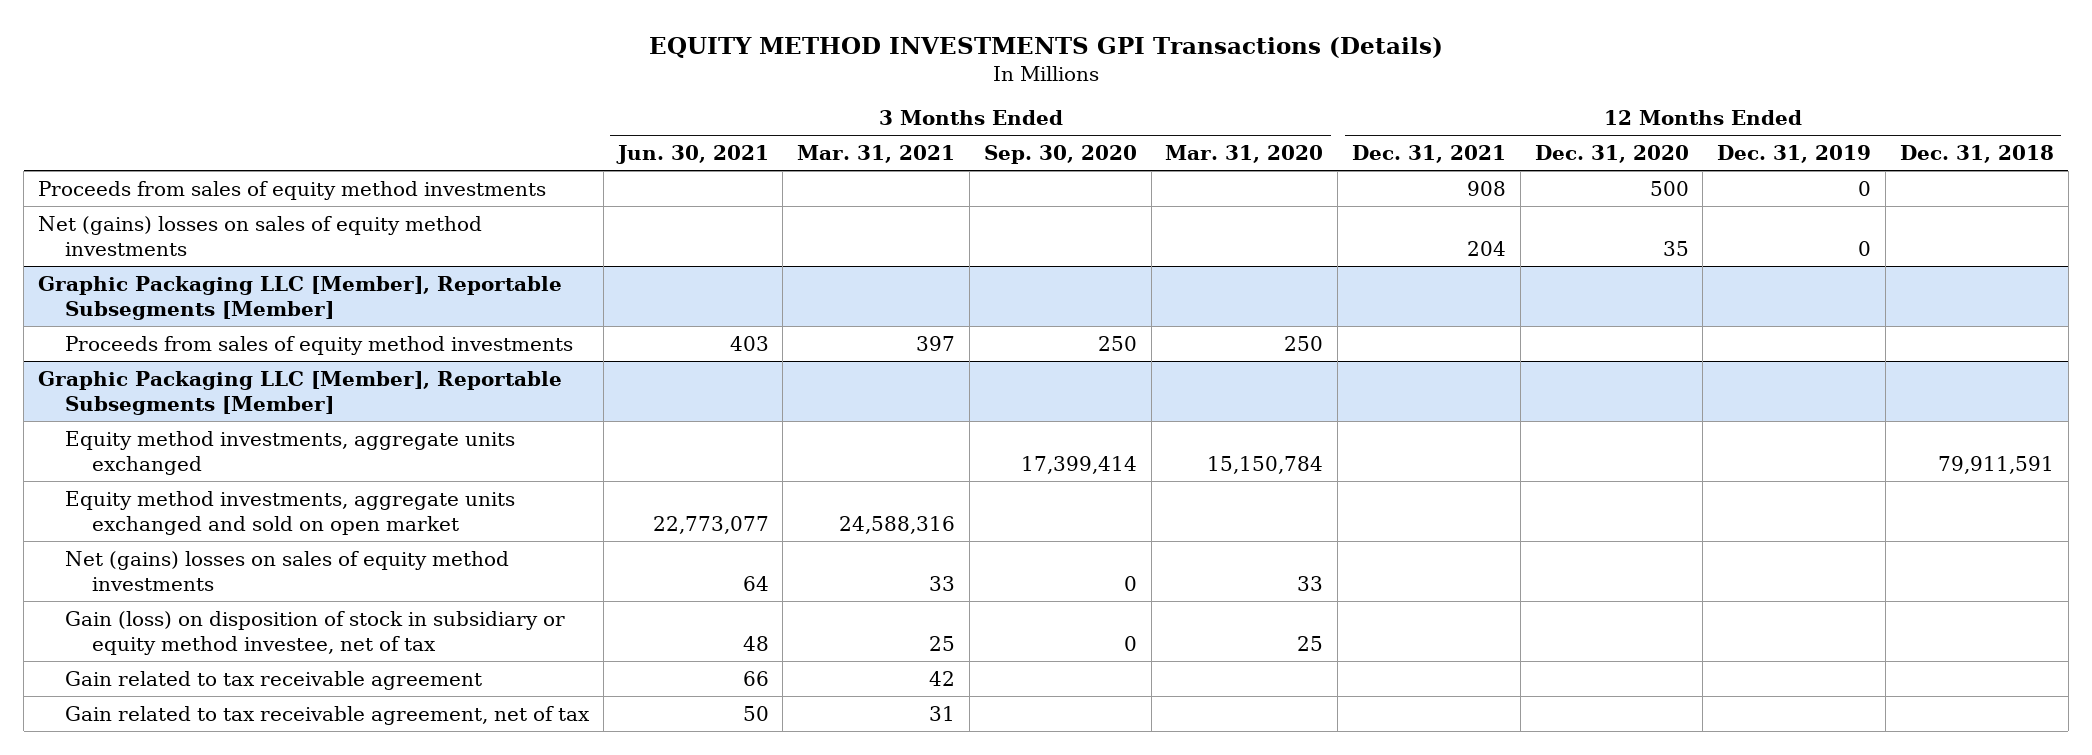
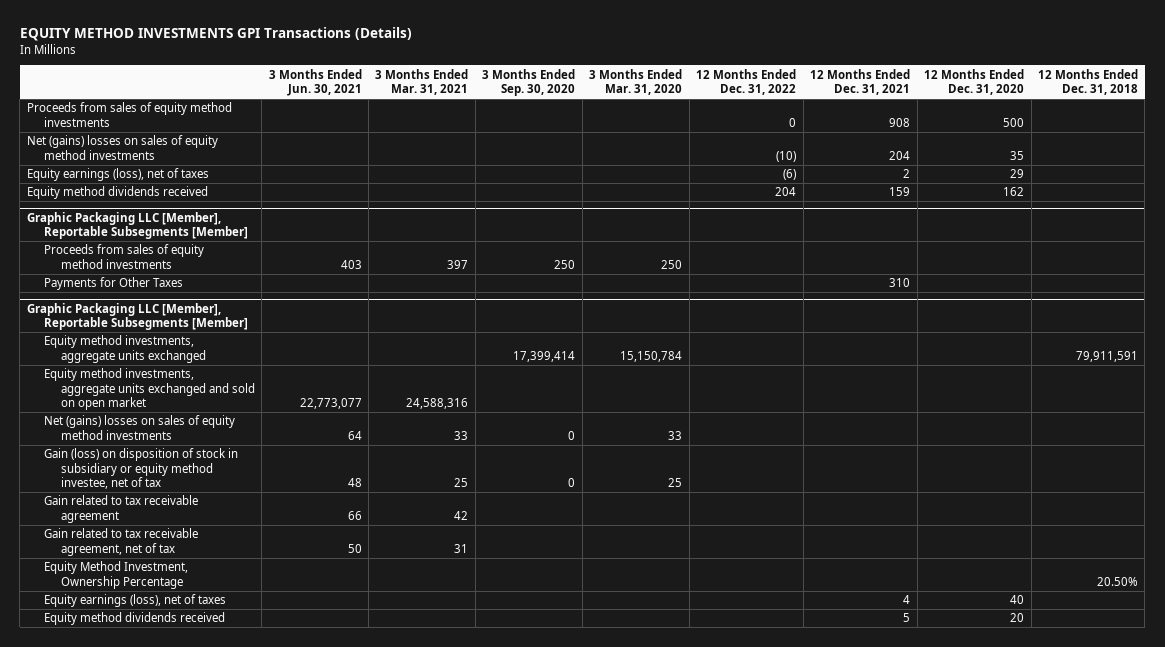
- | 3 Months Ended Jun. 30, 2021 | 3 Months Ended Mar. 31, 2021 | 3 Months Ended Sep. 30, 2020 | 3 Months Ended Mar. 31, 2020 | 12 Months Ended Dec. 31, 2021 | 12 Months Ended Dec. 31, 2020 | 12 Months Ended Dec. 31, 2019 | 12 Months Ended Dec. 31, 2018
+ | 3 Months Ended Jun. 30, 2021 | 3 Months Ended Mar. 31, 2021 | 3 Months Ended Sep. 30, 2020 | 3 Months Ended Mar. 31, 2020 | 12 Months Ended Dec. 31, 2022 | 12 Months Ended Dec. 31, 2021 | 12 Months Ended Dec. 31, 2020 | 12 Months Ended Dec. 31, 2018
+ Equity earnings (loss), net of taxes | | | | | (6) | 2 | 29 |
+ Equity method dividends received | | | | | 204 | 159 | 162 |
@ Graphic Packaging LLC [Member], Reportable Subsegments [Member]
+ Payments for Other Taxes | | | | | | 310 | |
+ Equity Method Investment, Ownership Percentage | | | | | | | | 20.50%
+ Equity earnings (loss), net of taxes | | | | | | 4 | 40 |
+ Equity method dividends received | | | | | | 5 | 20 |

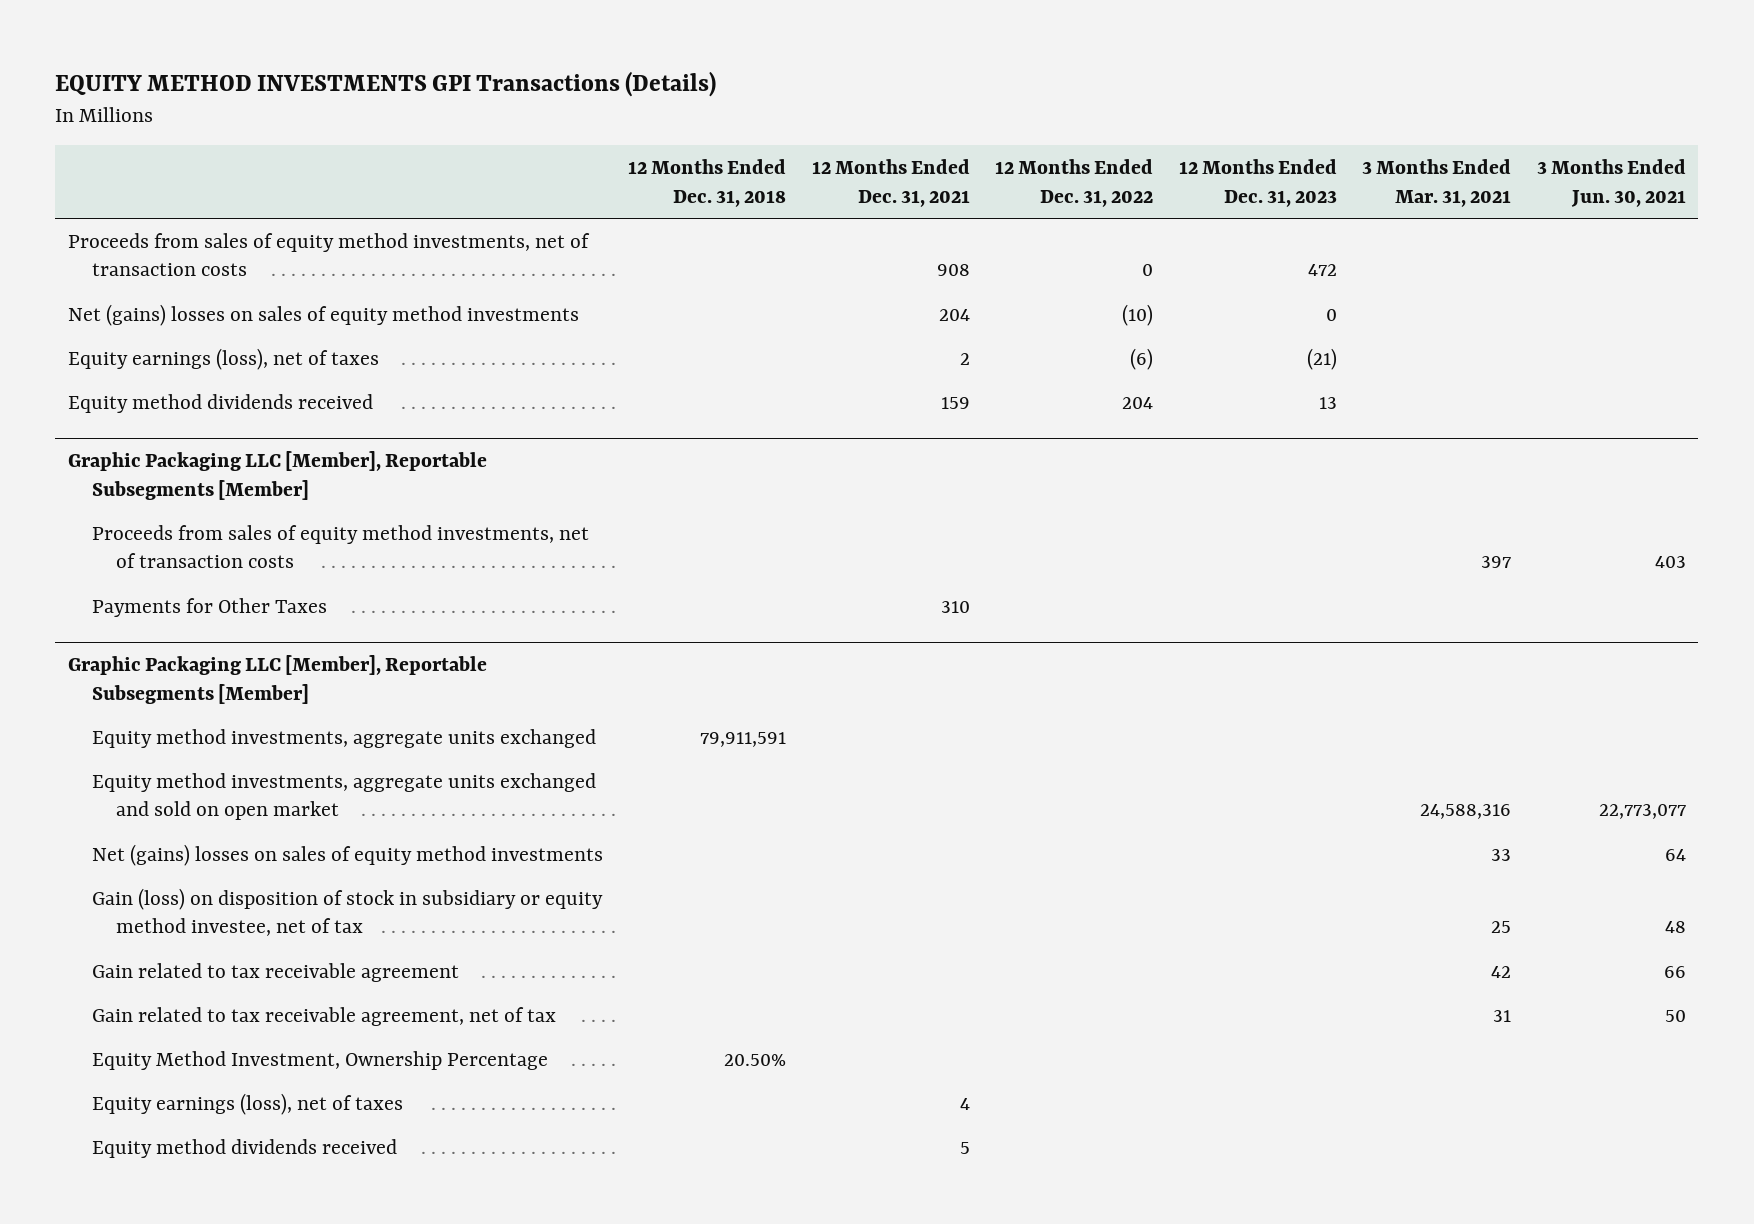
- | 3 Months Ended Jun. 30, 2021 | 3 Months Ended Mar. 31, 2021 | 3 Months Ended Sep. 30, 2020 | 3 Months Ended Mar. 31, 2020 | 12 Months Ended Dec. 31, 2022 | 12 Months Ended Dec. 31, 2021 | 12 Months Ended Dec. 31, 2020 | 12 Months Ended Dec. 31, 2018
+ | 12 Months Ended Dec. 31, 2018 | 12 Months Ended Dec. 31, 2021 | 12 Months Ended Dec. 31, 2022 | 12 Months Ended Dec. 31, 2023 | 3 Months Ended Mar. 31, 2021 | 3 Months Ended Jun. 30, 2021
- Proceeds from sales of equity method investments | | | | | 0 | 908 | 500 |
+ Proceeds from sales of equity method investments, net of transaction costs | | 908 | 0 | 472 | |
@ Graphic Packaging LLC [Member], Reportable Subsegments [Member]
- Proceeds from sales of equity method investments | 403 | 397 | 250 | 250 | | | |
+ Proceeds from sales of equity method investments, net of transaction costs | | | | | 397 | 403

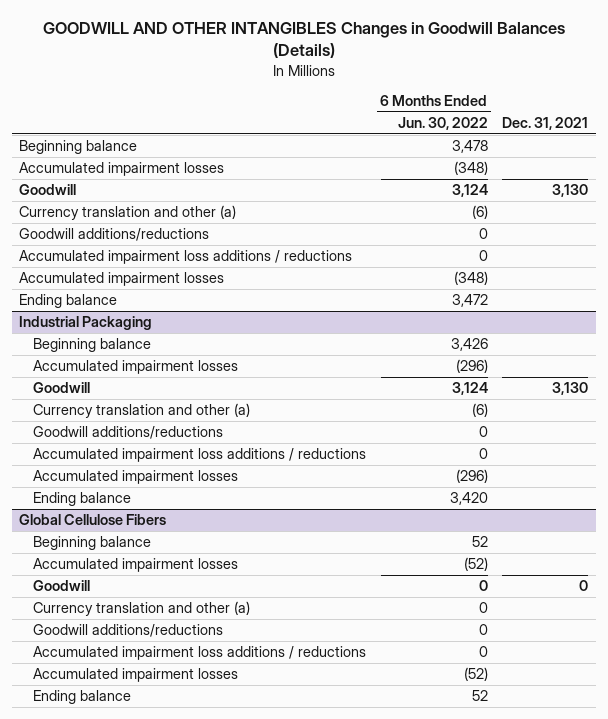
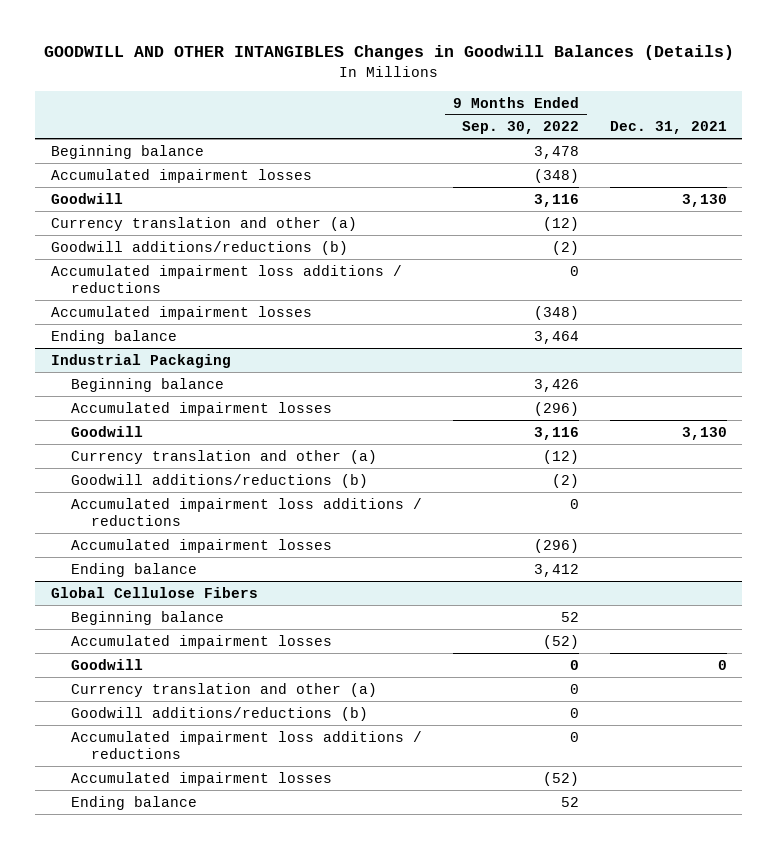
- | 6 Months Ended Jun. 30, 2022 | Dec. 31, 2021
+ | 9 Months Ended Sep. 30, 2022 | Dec. 31, 2021
- Goodwill additions/reductions | 0 |
+ Goodwill additions/reductions (b) | (2) |
@ Industrial Packaging
- Goodwill additions/reductions | 0 |
+ Goodwill additions/reductions (b) | (2) |
@ Global Cellulose Fibers
- Goodwill additions/reductions | 0 |
+ Goodwill additions/reductions (b) | 0 |

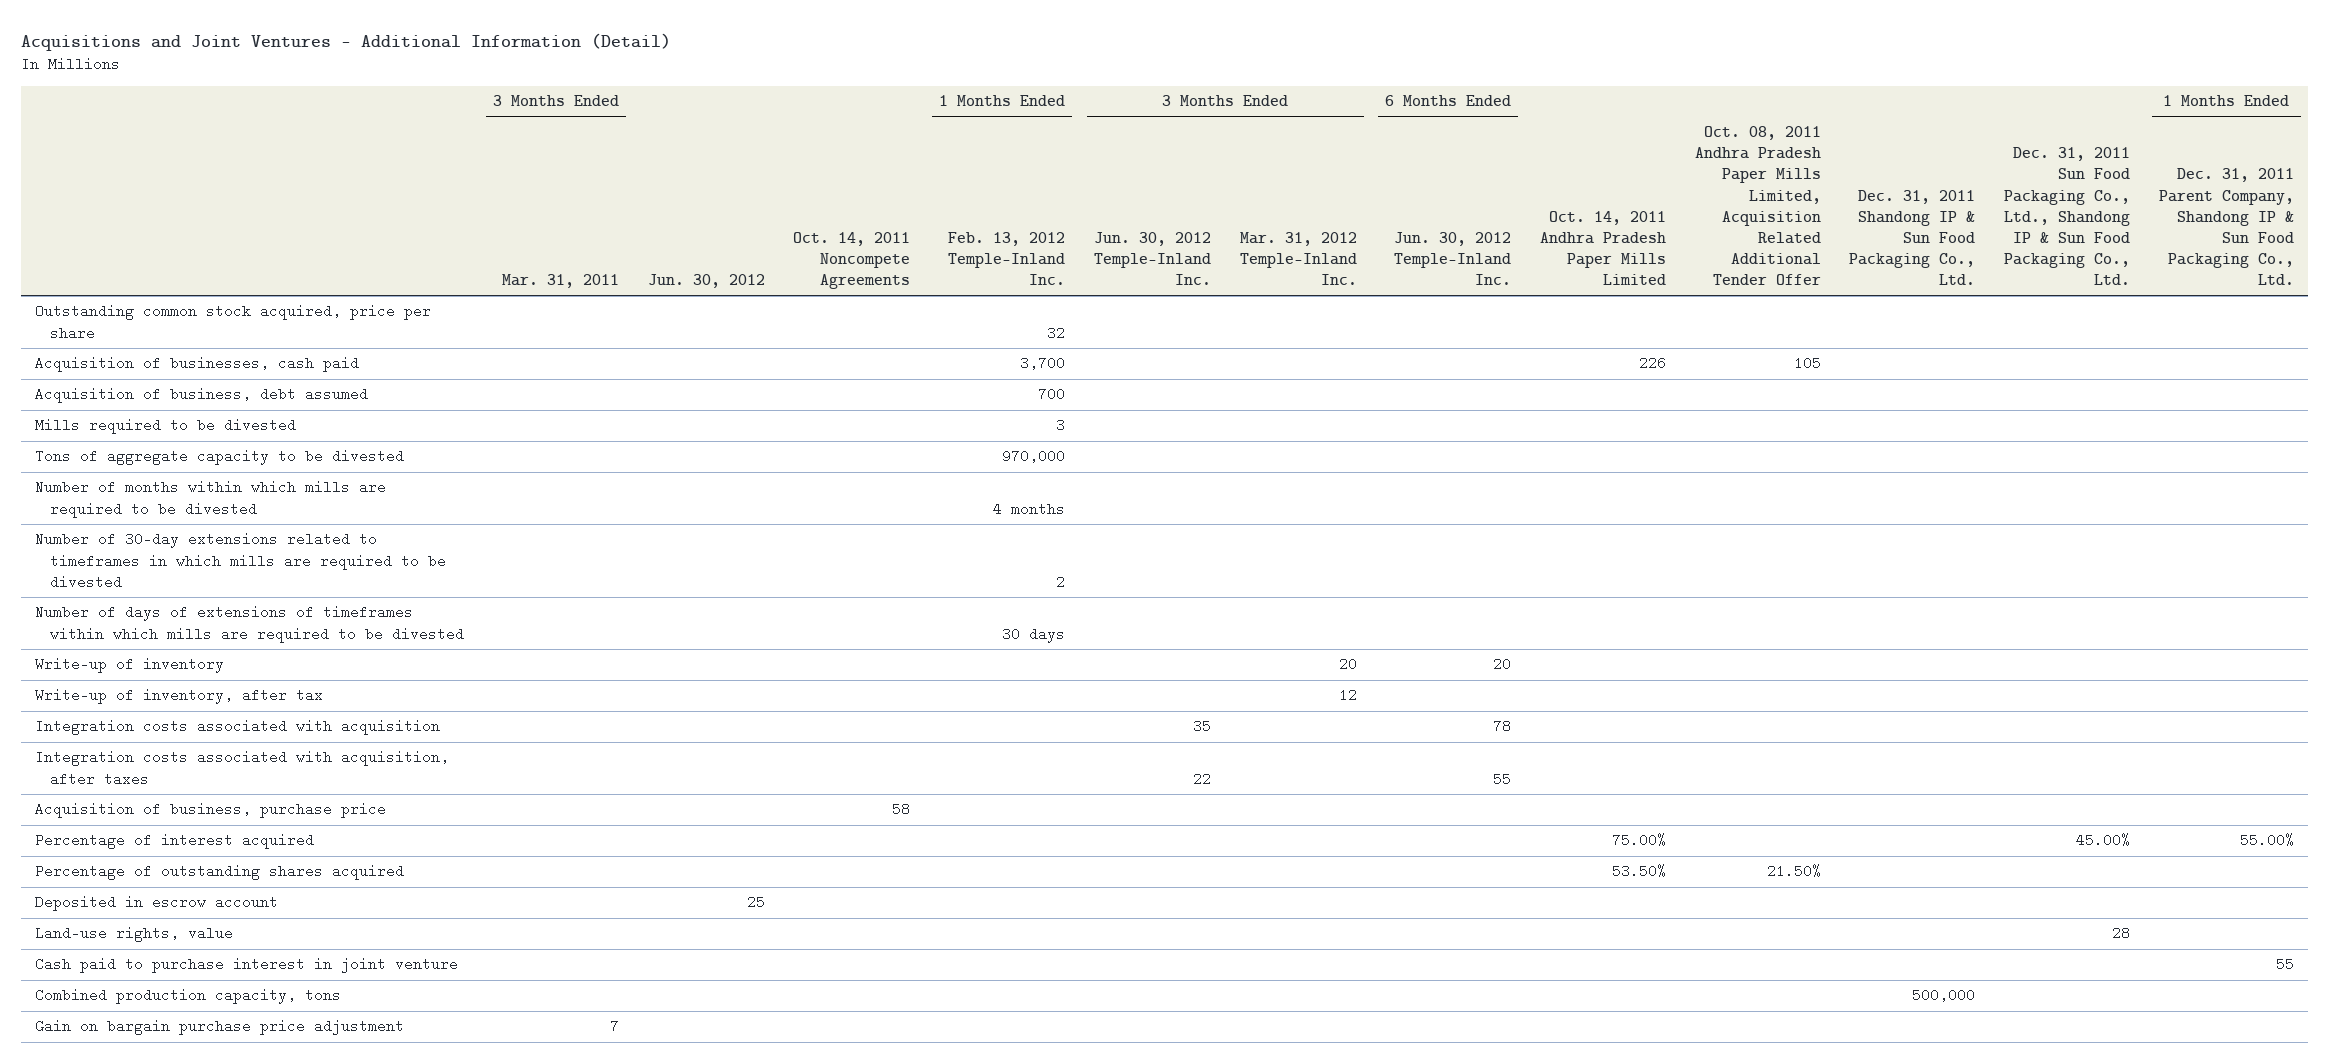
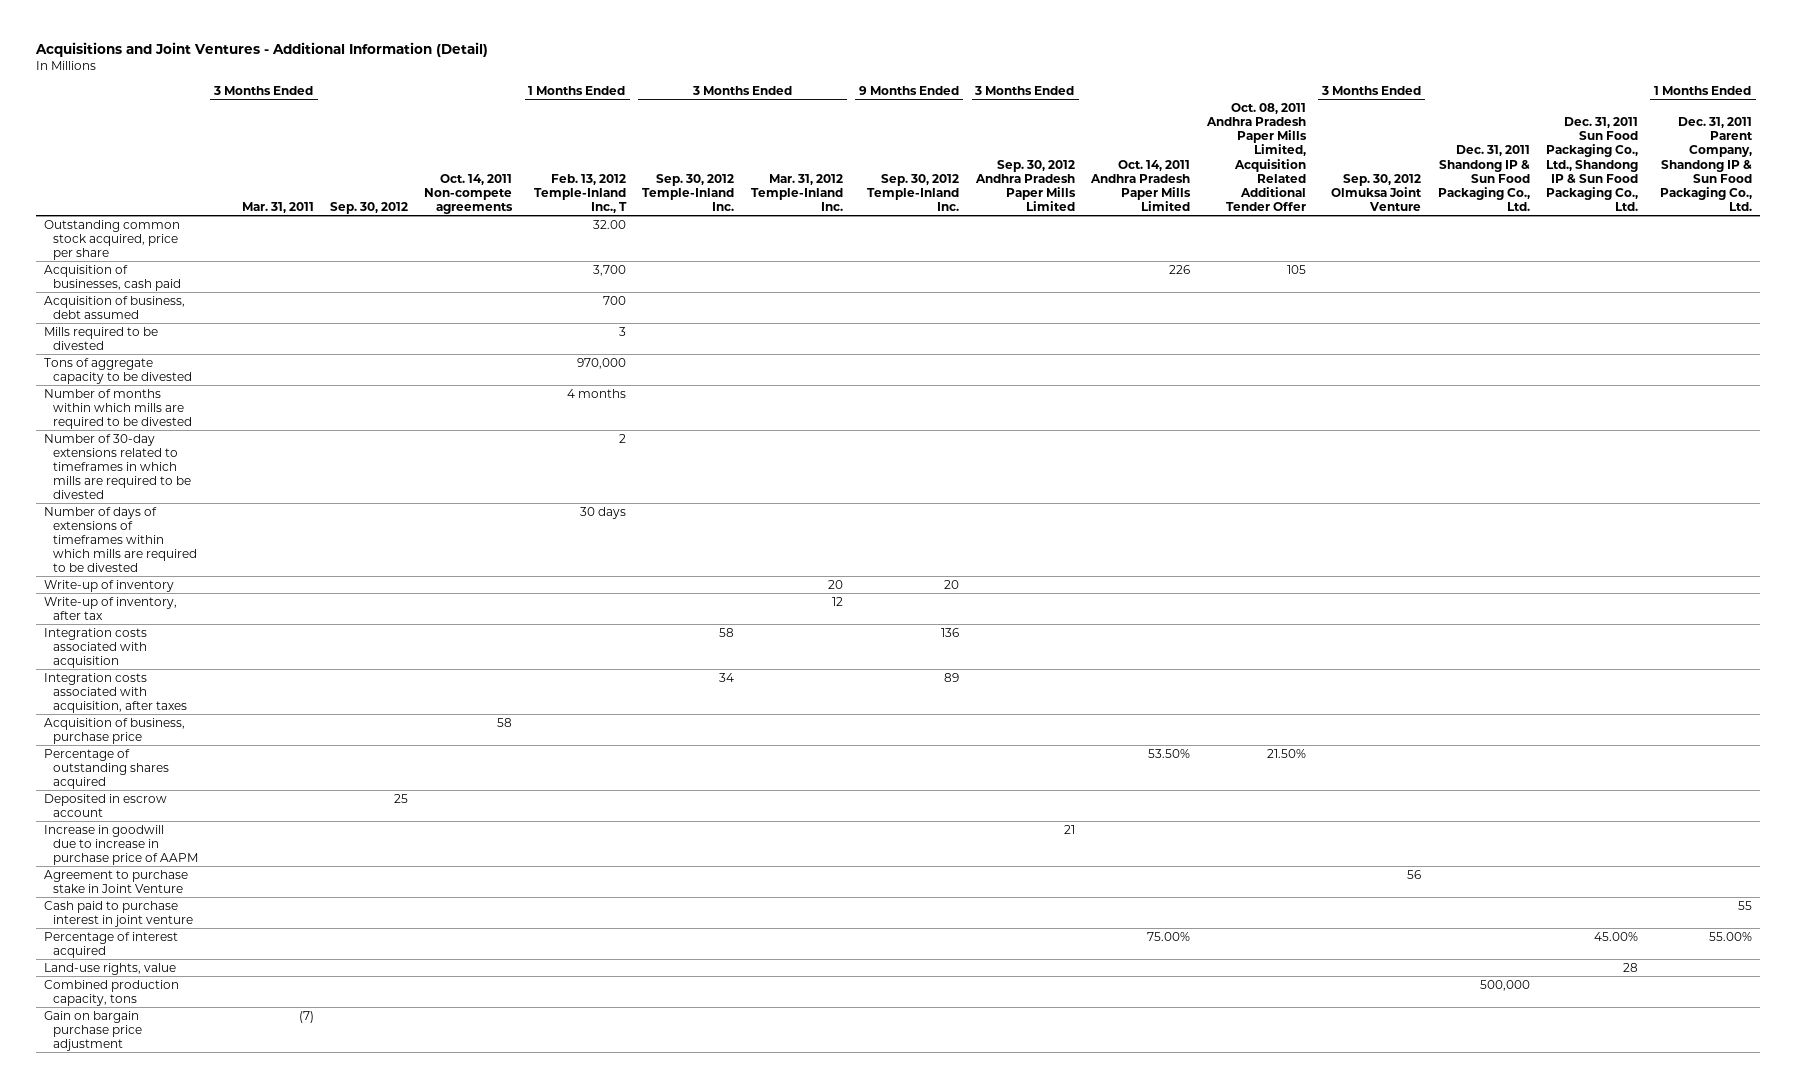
- | 3 Months Ended Mar. 31, 2011 | Jun. 30, 2012 | Oct. 14, 2011 Noncompete Agreements | 1 Months Ended Feb. 13, 2012 Temple-Inland Inc. | 3 Months Ended Jun. 30, 2012 Temple-Inland Inc. | 3 Months Ended Mar. 31, 2012 Temple-Inland Inc. | 6 Months Ended Jun. 30, 2012 Temple-Inland Inc. | Oct. 14, 2011 Andhra Pradesh Paper Mills Limited | Oct. 08, 2011 Andhra Pradesh Paper Mills Limited, Acquisition Related Additional Tender Offer | Dec. 31, 2011 Shandong IP & Sun Food Packaging Co., Ltd. | Dec. 31, 2011 Sun Food Packaging Co., Ltd., Shandong IP & Sun Food Packaging Co., Ltd. | 1 Months Ended Dec. 31, 2011 Parent Company, Shandong IP & Sun Food Packaging Co., Ltd.
+ | 3 Months Ended Mar. 31, 2011 | Sep. 30, 2012 | Oct. 14, 2011 Non-compete agreements | 1 Months Ended Feb. 13, 2012 Temple-Inland Inc., T | 3 Months Ended Sep. 30, 2012 Temple-Inland Inc. | 3 Months Ended Mar. 31, 2012 Temple-Inland Inc. | 9 Months Ended Sep. 30, 2012 Temple-Inland Inc. | 3 Months Ended Sep. 30, 2012 Andhra Pradesh Paper Mills Limited | Oct. 14, 2011 Andhra Pradesh Paper Mills Limited | Oct. 08, 2011 Andhra Pradesh Paper Mills Limited, Acquisition Related Additional Tender Offer | 3 Months Ended Sep. 30, 2012 Olmuksa Joint Venture | Dec. 31, 2011 Shandong IP & Sun Food Packaging Co., Ltd. | Dec. 31, 2011 Sun Food Packaging Co., Ltd., Shandong IP & Sun Food Packaging Co., Ltd. | 1 Months Ended Dec. 31, 2011 Parent Company, Shandong IP & Sun Food Packaging Co., Ltd.
+ Increase in goodwill due to increase in purchase price of AAPM | | | | | | | | 21 | | | | | |
+ Agreement to purchase stake in Joint Venture | | | | | | | | | | | 56 | | |
moved down: Percentage of interest acquired | | | | | | | | | 75.00% | | | | 45.00% | 55.00%
moved down: Land-use rights, value | | | | | | | | | | | | | 28 |
- Gain on bargain purchase price adjustment | 7 | | | | | | | | | | |
+ Gain on bargain purchase price adjustment | (7) | | | | | | | | | | | | |

